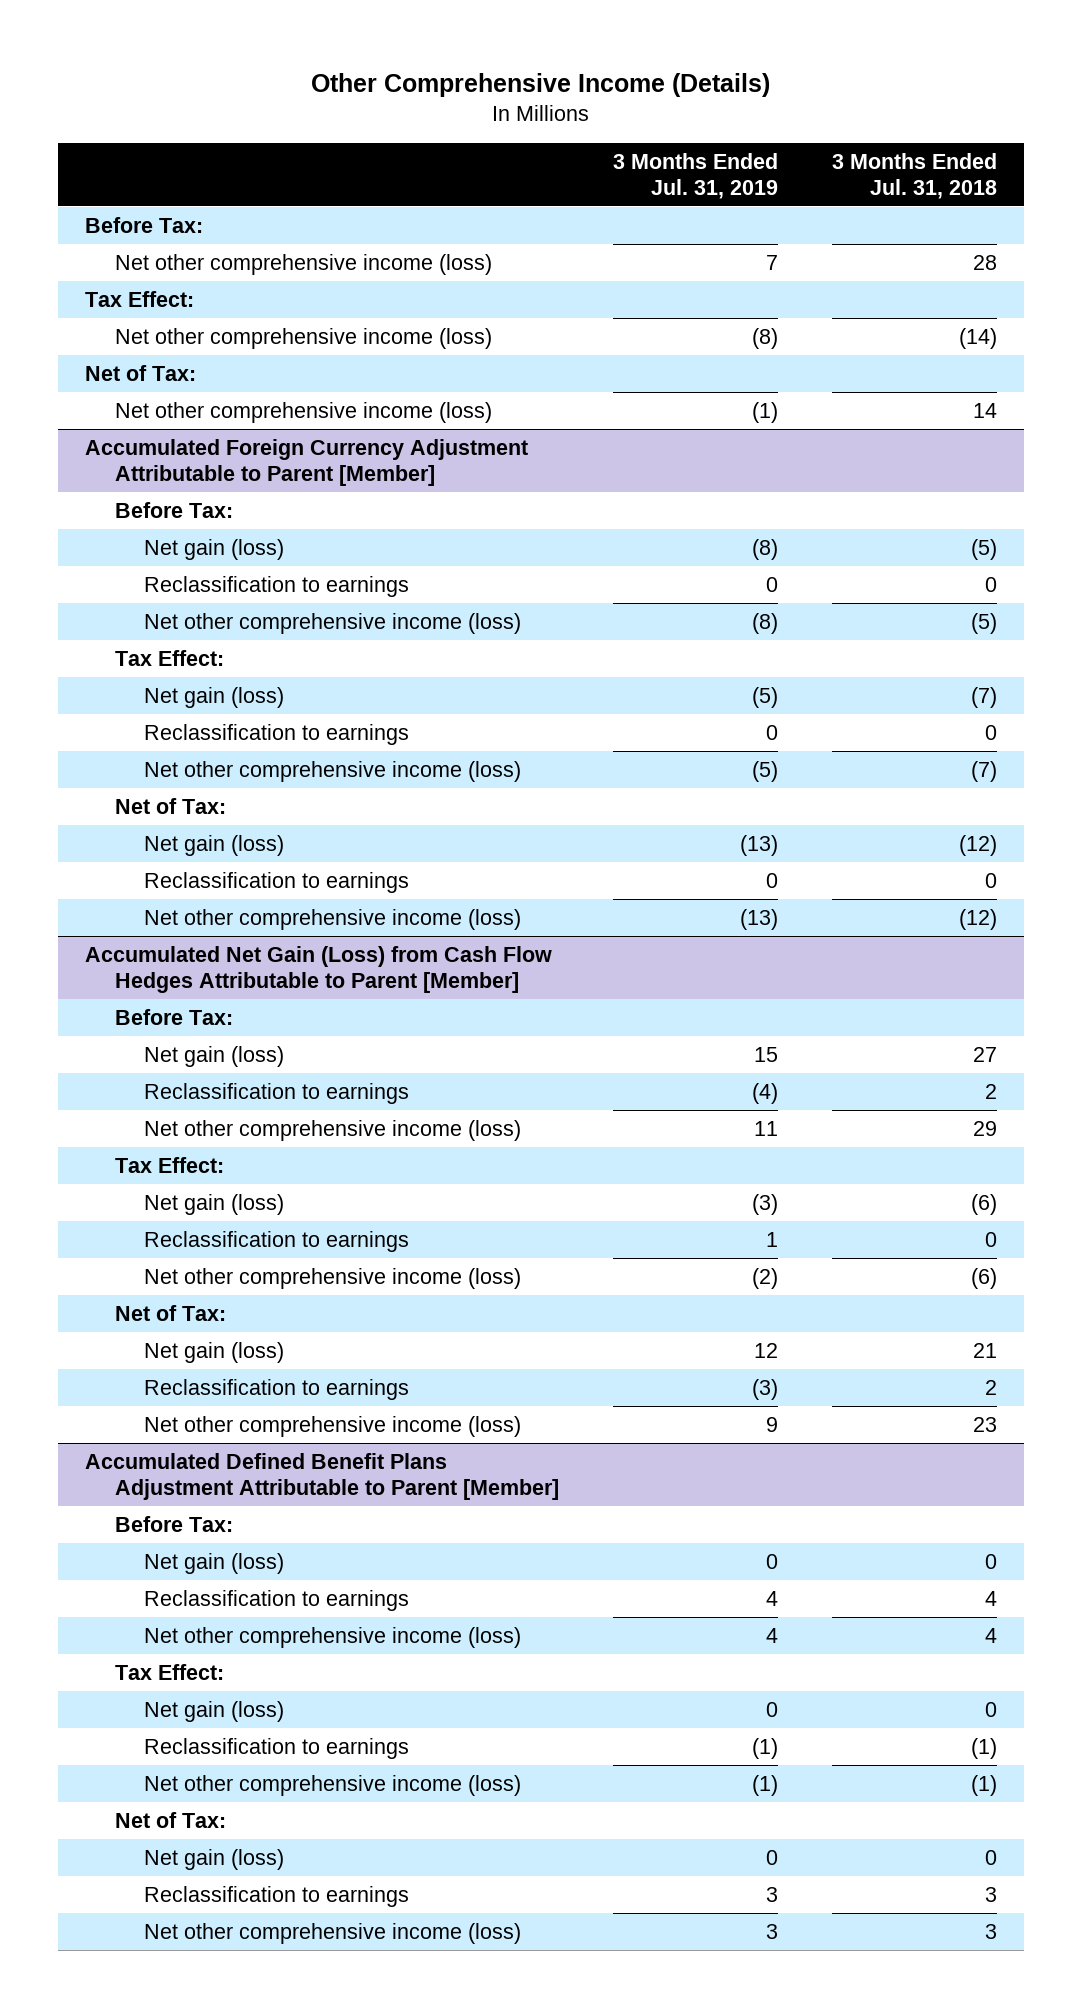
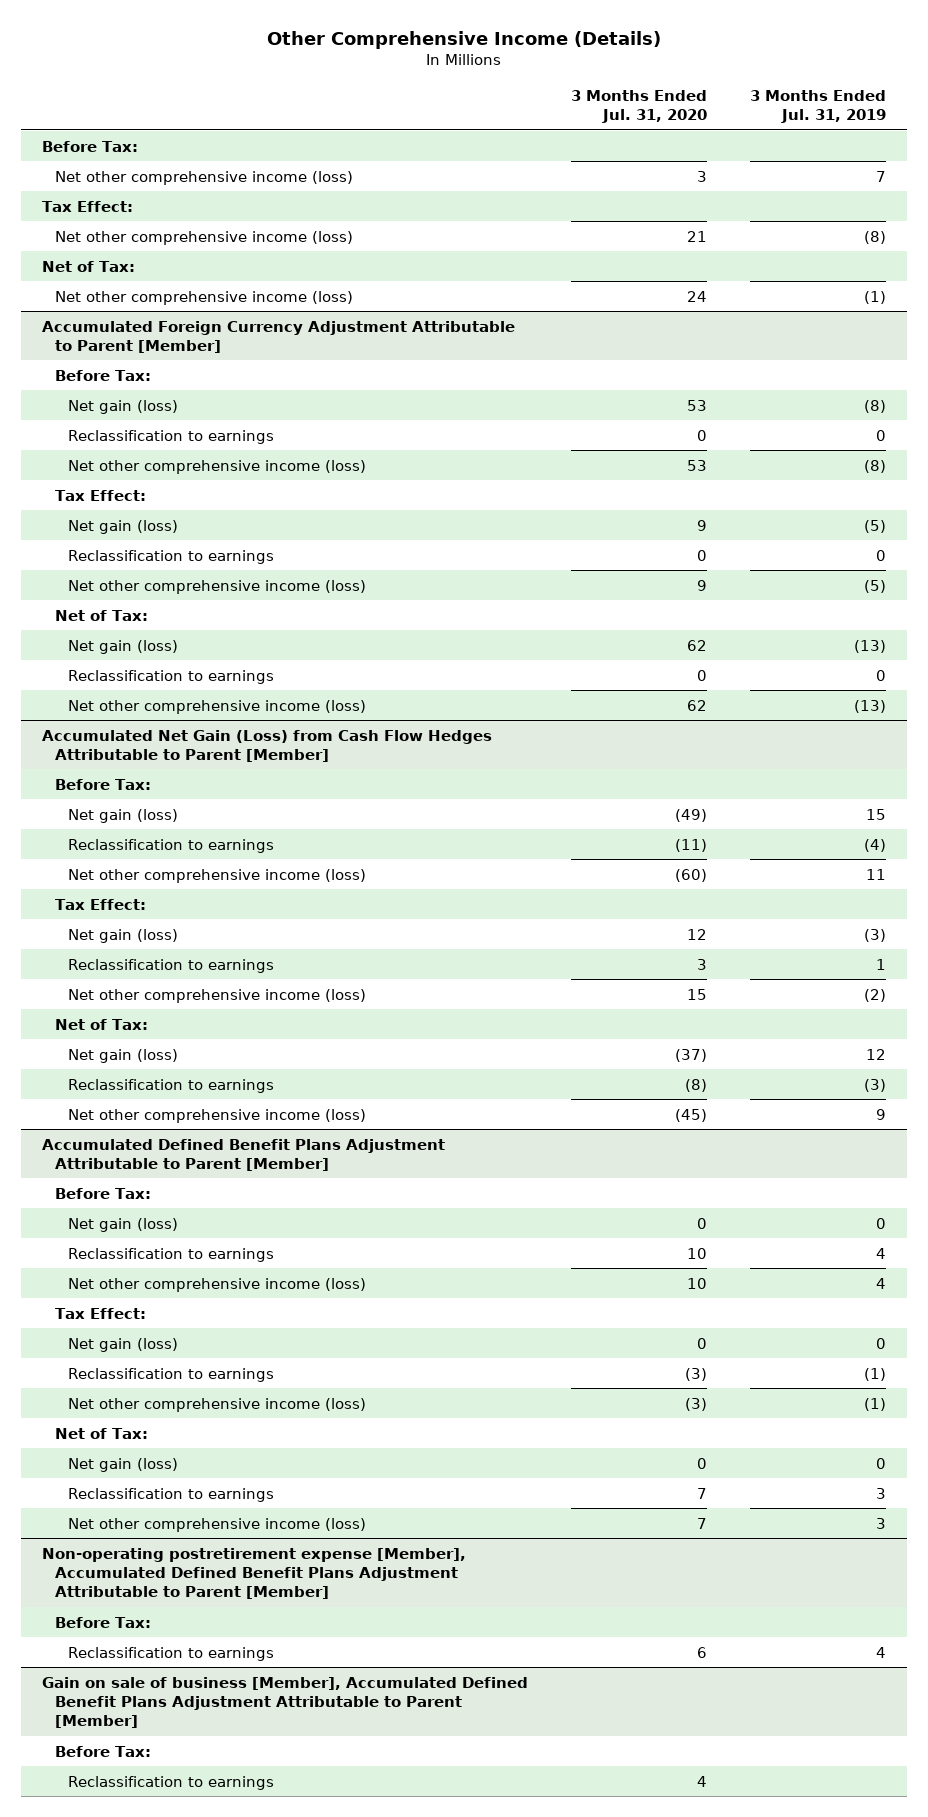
- | 3 Months Ended Jul. 31, 2019 | 3 Months Ended Jul. 31, 2018
+ | 3 Months Ended Jul. 31, 2020 | 3 Months Ended Jul. 31, 2019
+ Non-operating postretirement expense [Member], Accumulated Defined Benefit Plans Adjustment Attributable to Parent [Member]
+ Before Tax:
+ Reclassification to earnings | 6 | 4
+ Gain on sale of business [Member], Accumulated Defined Benefit Plans Adjustment Attributable to Parent [Member]
+ Before Tax:
+ Reclassification to earnings | 4 |

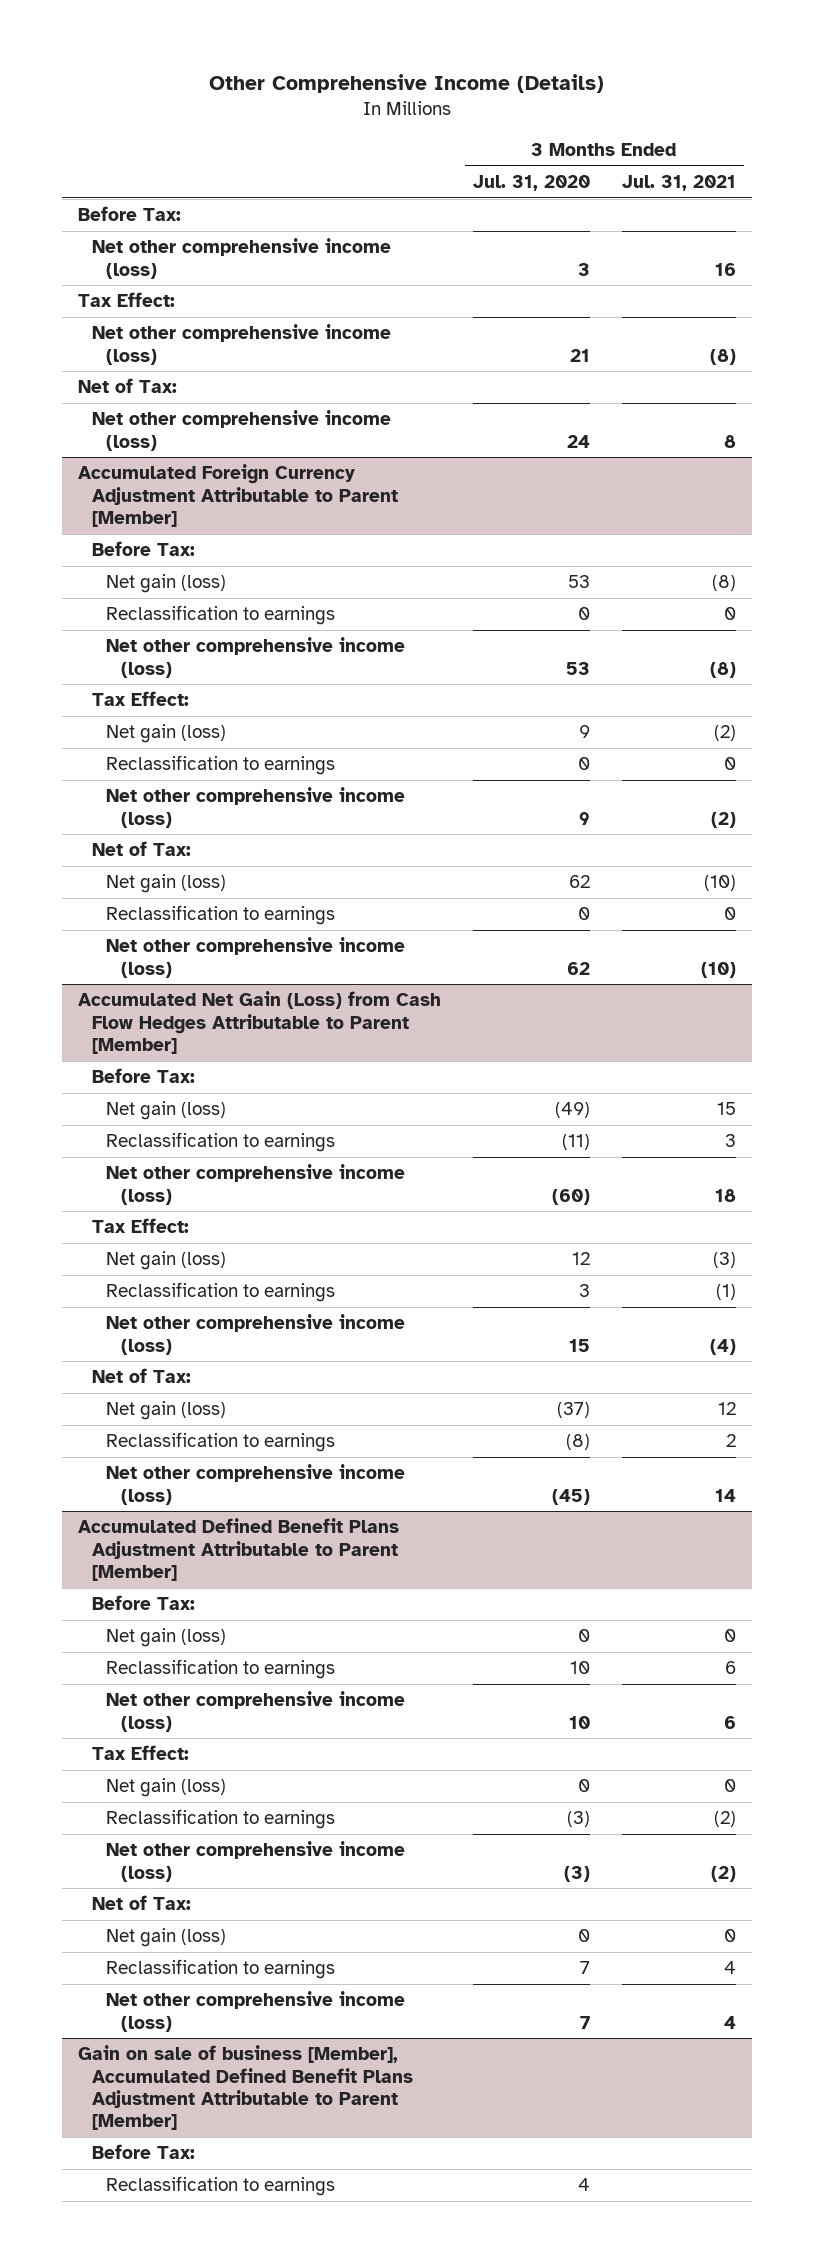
- | 3 Months Ended Jul. 31, 2020 | 3 Months Ended Jul. 31, 2019
+ | 3 Months Ended Jul. 31, 2020 | 3 Months Ended Jul. 31, 2021
- Non-operating postretirement expense [Member], Accumulated Defined Benefit Plans Adjustment Attributable to Parent [Member]
- Before Tax:
- Reclassification to earnings | 6 | 4

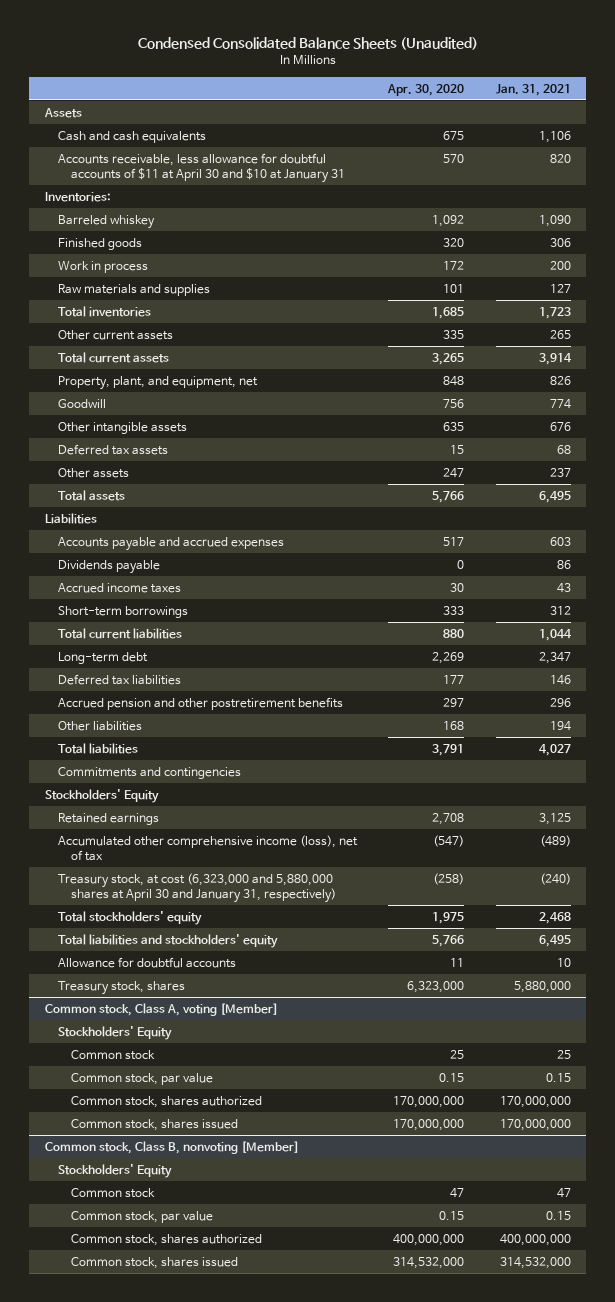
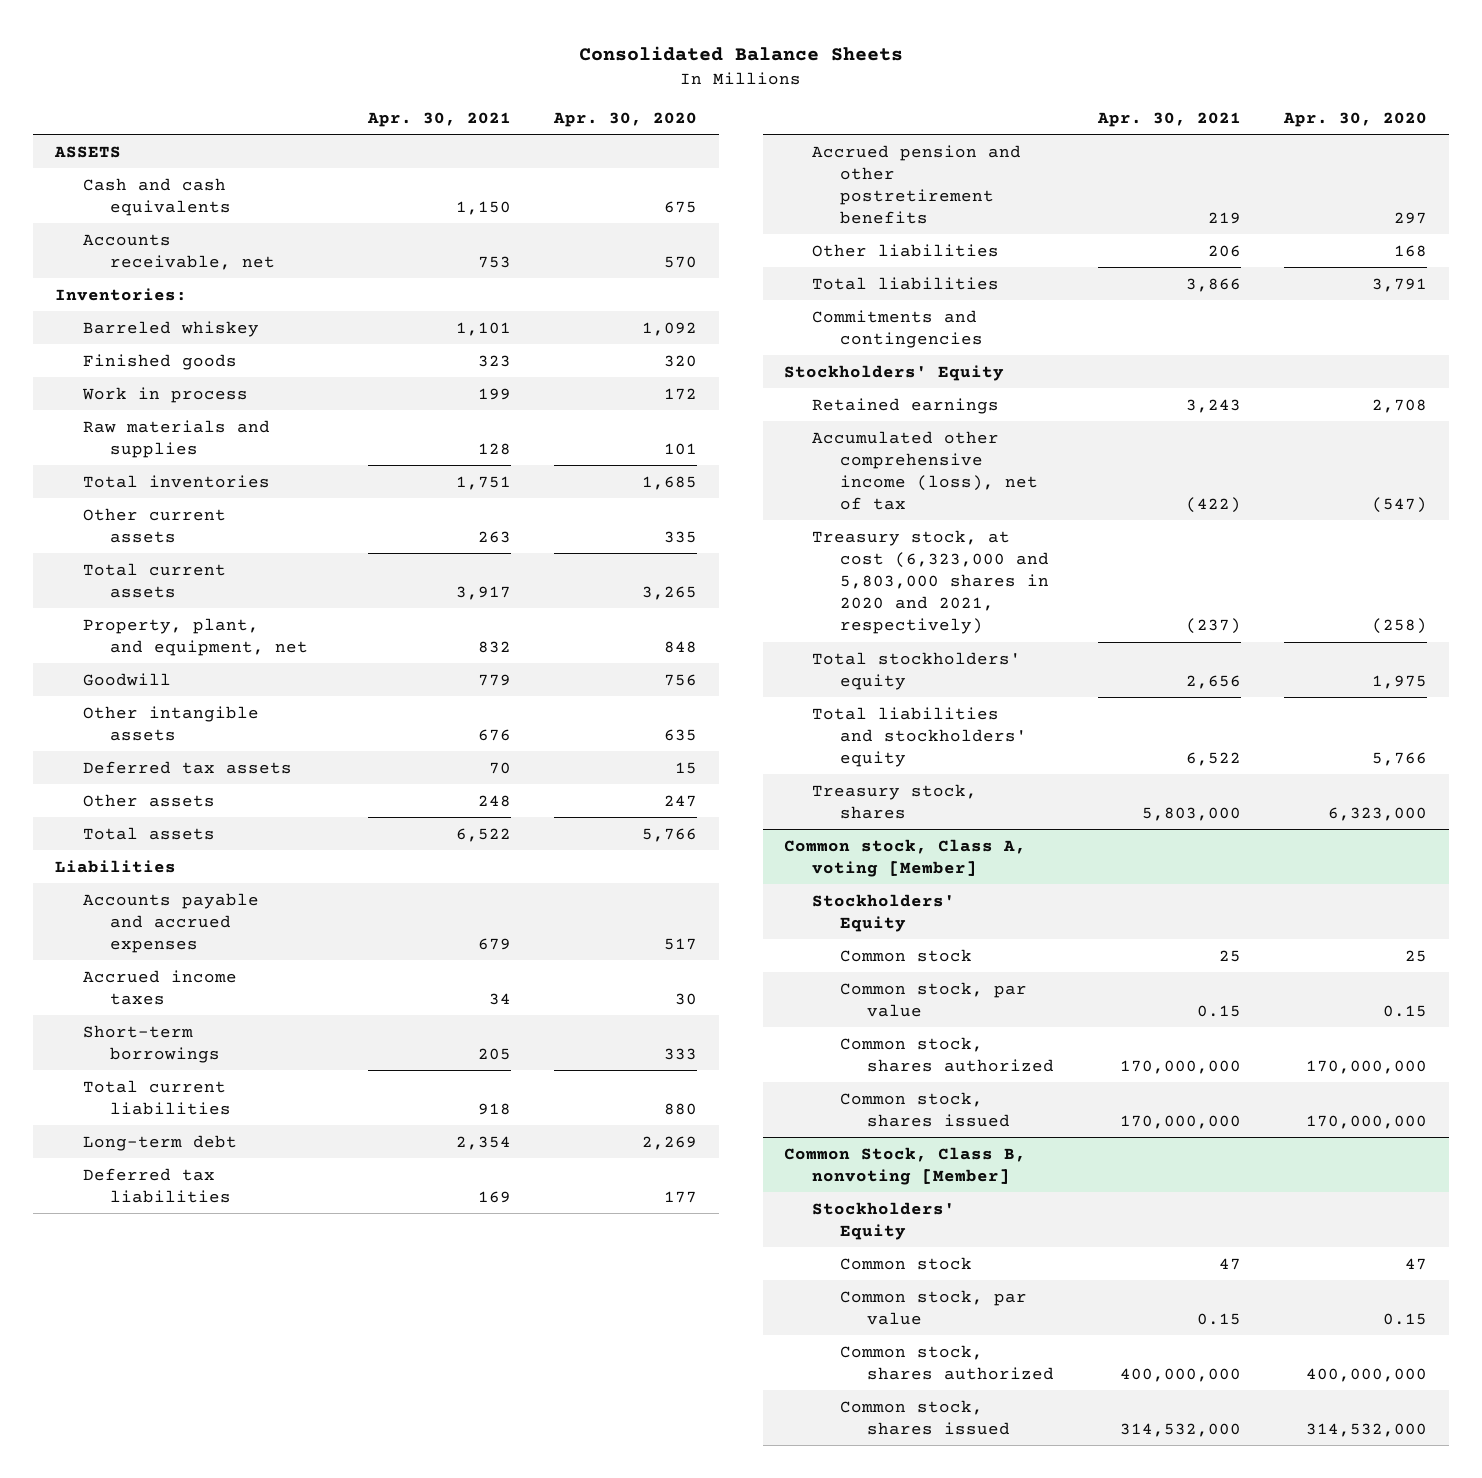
- Condensed Consolidated Balance Sheets (Unaudited)
+ Consolidated Balance Sheets
- | Apr. 30, 2020 | Jan. 31, 2021
+ | Apr. 30, 2021 | Apr. 30, 2020
- Assets
+ ASSETS
- Accounts receivable, less allowance for doubtful accounts of $11 at April 30 and $10 at January 31 | 570 | 820
+ Accounts receivable, net | 753 | 570
- Dividends payable | 0 | 86
- Treasury stock, at cost (6,323,000 and 5,880,000 shares at April 30 and January 31, respectively) | (258) | (240)
+ Treasury stock, at cost (6,323,000 and 5,803,000 shares in 2020 and 2021, respectively) | (237) | (258)
- Allowance for doubtful accounts | 11 | 10
- Common stock, Class B, nonvoting [Member]
+ Common Stock, Class B, nonvoting [Member]

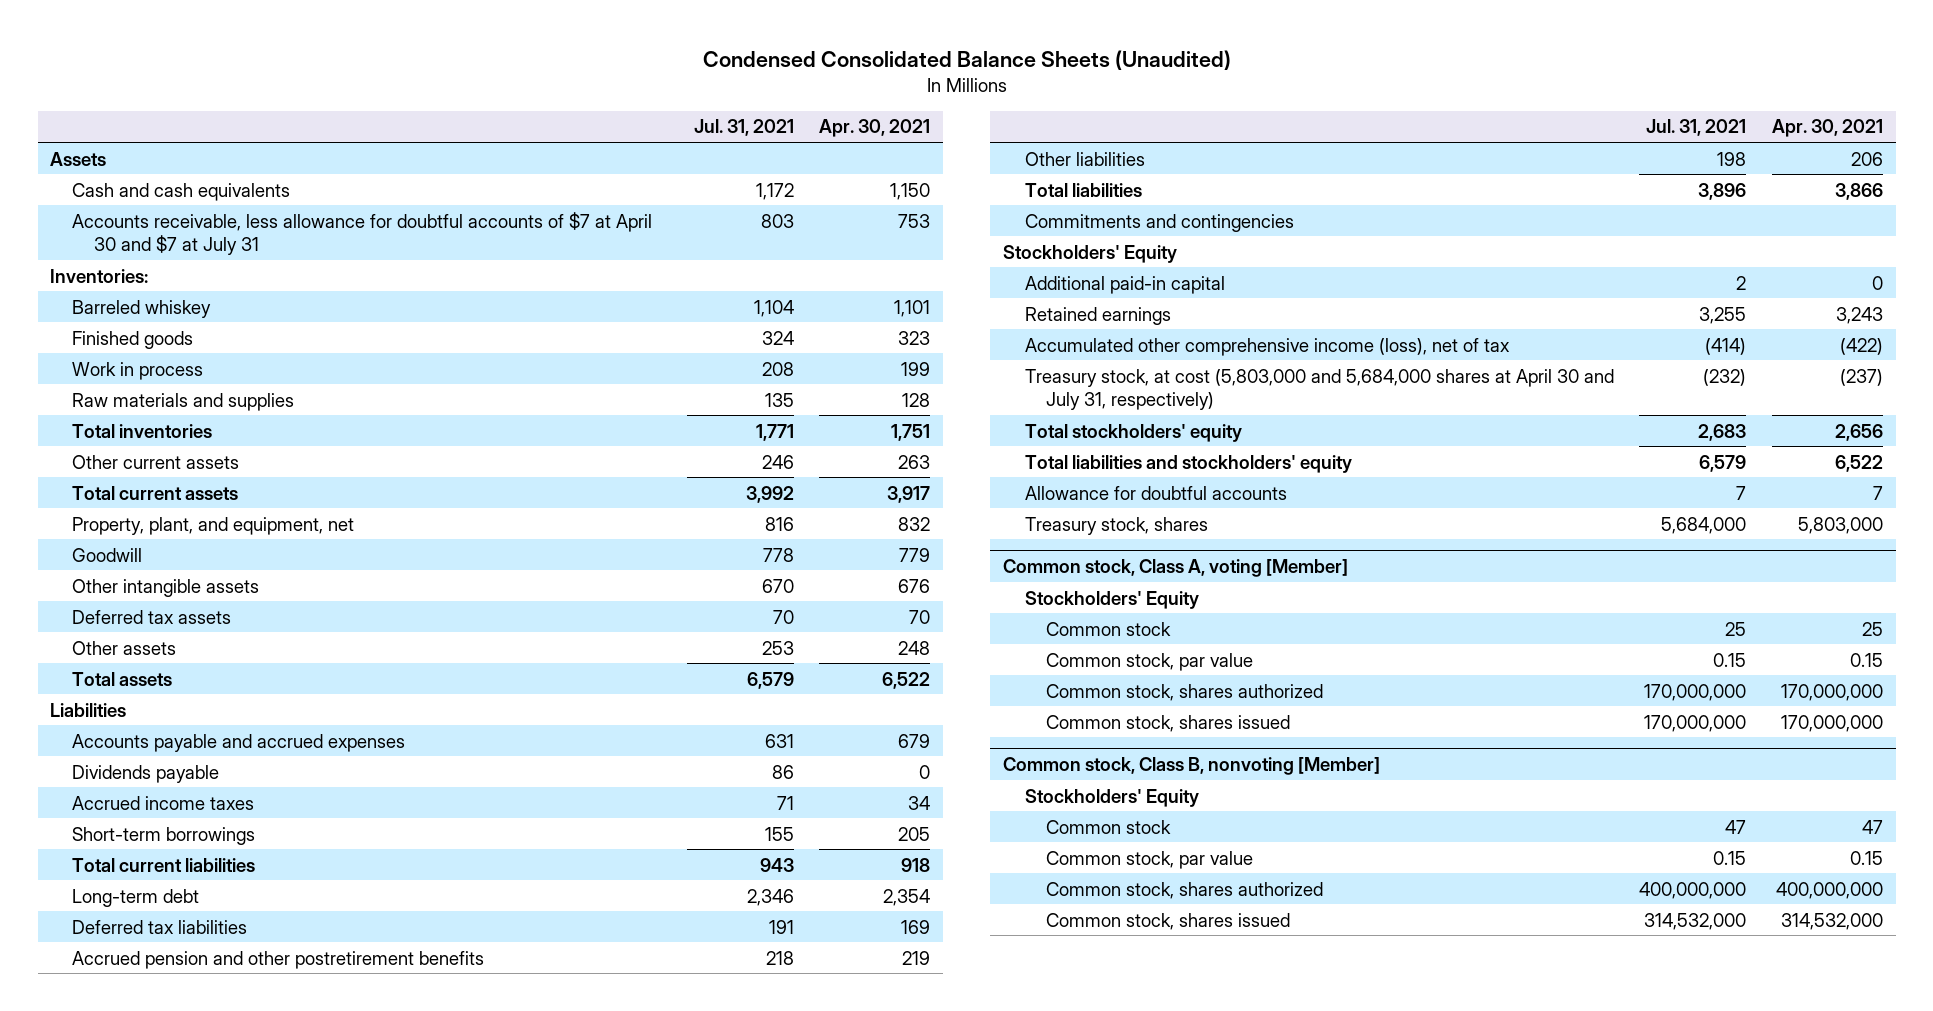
- Consolidated Balance Sheets
+ Condensed Consolidated Balance Sheets (Unaudited)
- | Apr. 30, 2021 | Apr. 30, 2020
+ | Jul. 31, 2021 | Apr. 30, 2021
- ASSETS
+ Assets
- Accounts receivable, net | 753 | 570
+ Accounts receivable, less allowance for doubtful accounts of $7 at April 30 and $7 at July 31 | 803 | 753
+ Dividends payable | 86 | 0
+ Additional paid-in capital | 2 | 0
- Treasury stock, at cost (6,323,000 and 5,803,000 shares in 2020 and 2021, respectively) | (237) | (258)
+ Treasury stock, at cost (5,803,000 and 5,684,000 shares at April 30 and July 31, respectively) | (232) | (237)
+ Allowance for doubtful accounts | 7 | 7
- Common Stock, Class B, nonvoting [Member]
+ Common stock, Class B, nonvoting [Member]

